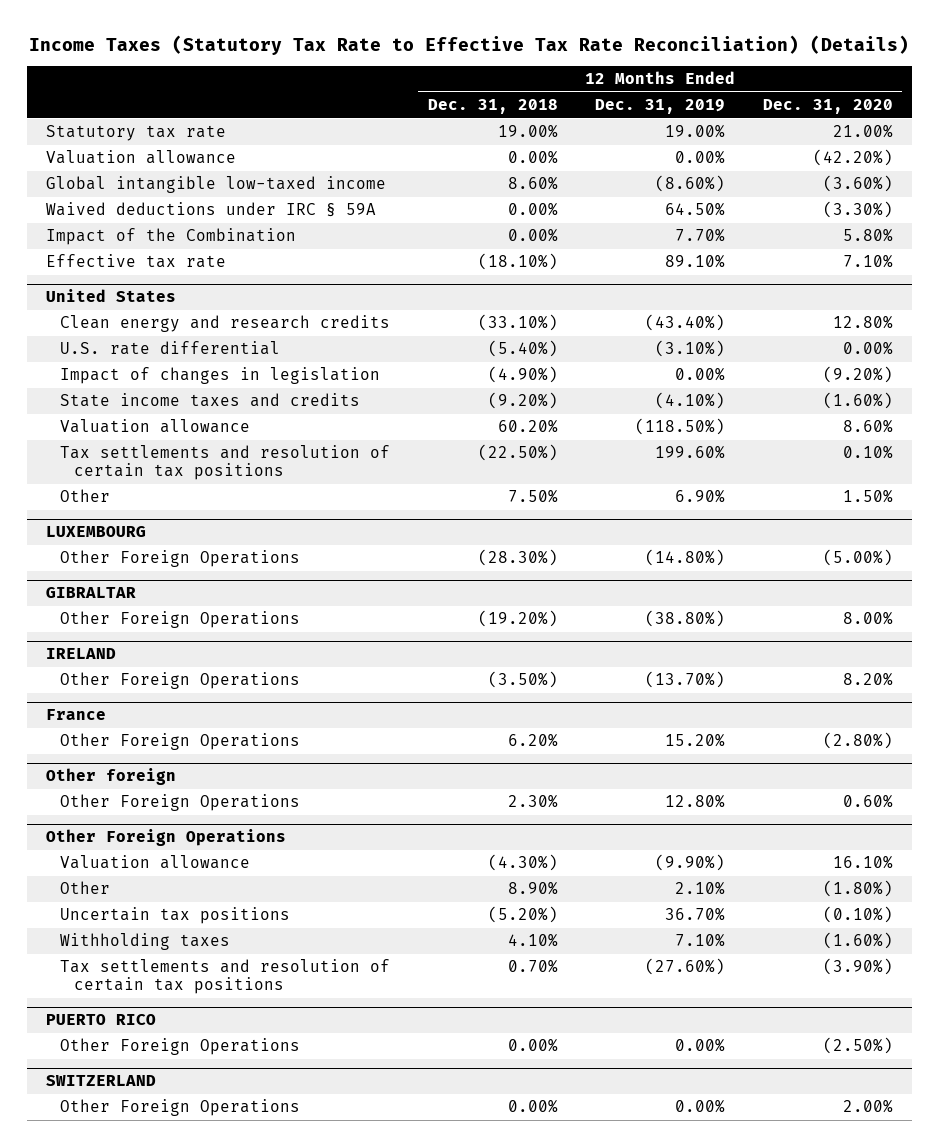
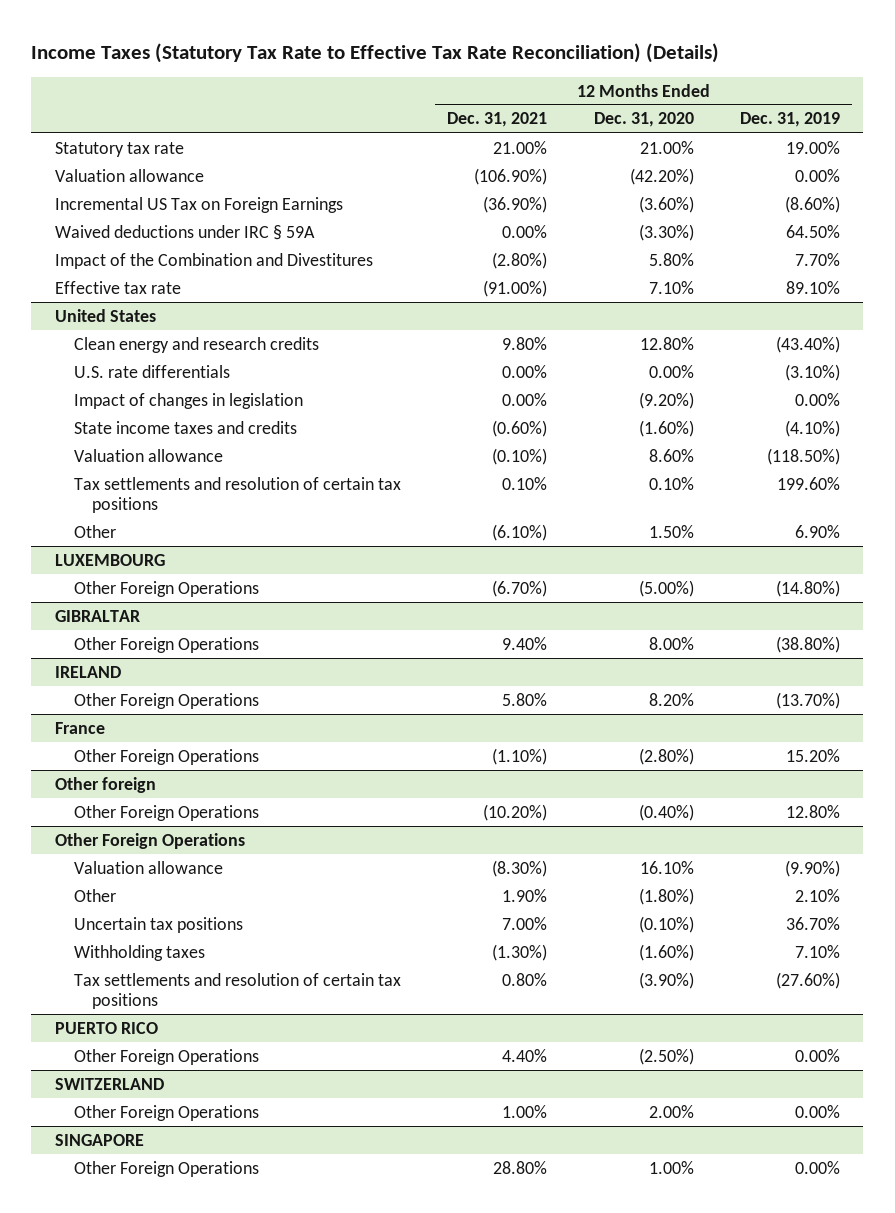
- | 12 Months Ended Dec. 31, 2018 | 12 Months Ended Dec. 31, 2019 | 12 Months Ended Dec. 31, 2020
+ | 12 Months Ended Dec. 31, 2021 | 12 Months Ended Dec. 31, 2020 | 12 Months Ended Dec. 31, 2019
- Global intangible low-taxed income | 8.60% | (8.60%) | (3.60%)
+ Incremental US Tax on Foreign Earnings | (36.90%) | (3.60%) | (8.60%)
- Impact of the Combination | 0.00% | 7.70% | 5.80%
+ Impact of the Combination and Divestitures | (2.80%) | 5.80% | 7.70%
@ United States
- U.S. rate differential | (5.40%) | (3.10%) | 0.00%
+ U.S. rate differentials | 0.00% | 0.00% | (3.10%)
@ Other foreign
- Other Foreign Operations | 2.30% | 12.80% | 0.60%
+ Other Foreign Operations | (10.20%) | (0.40%) | 12.80%
+ SINGAPORE
+ Other Foreign Operations | 28.80% | 1.00% | 0.00%

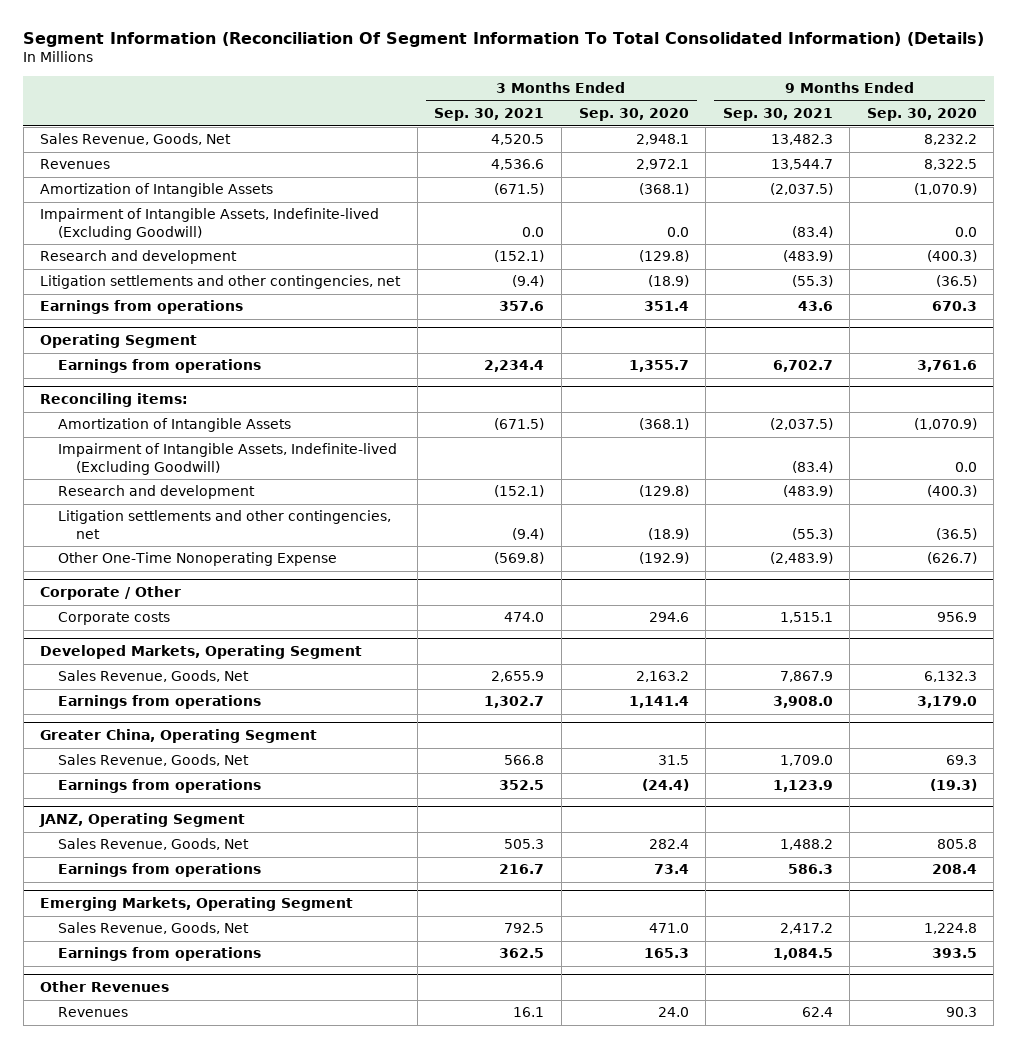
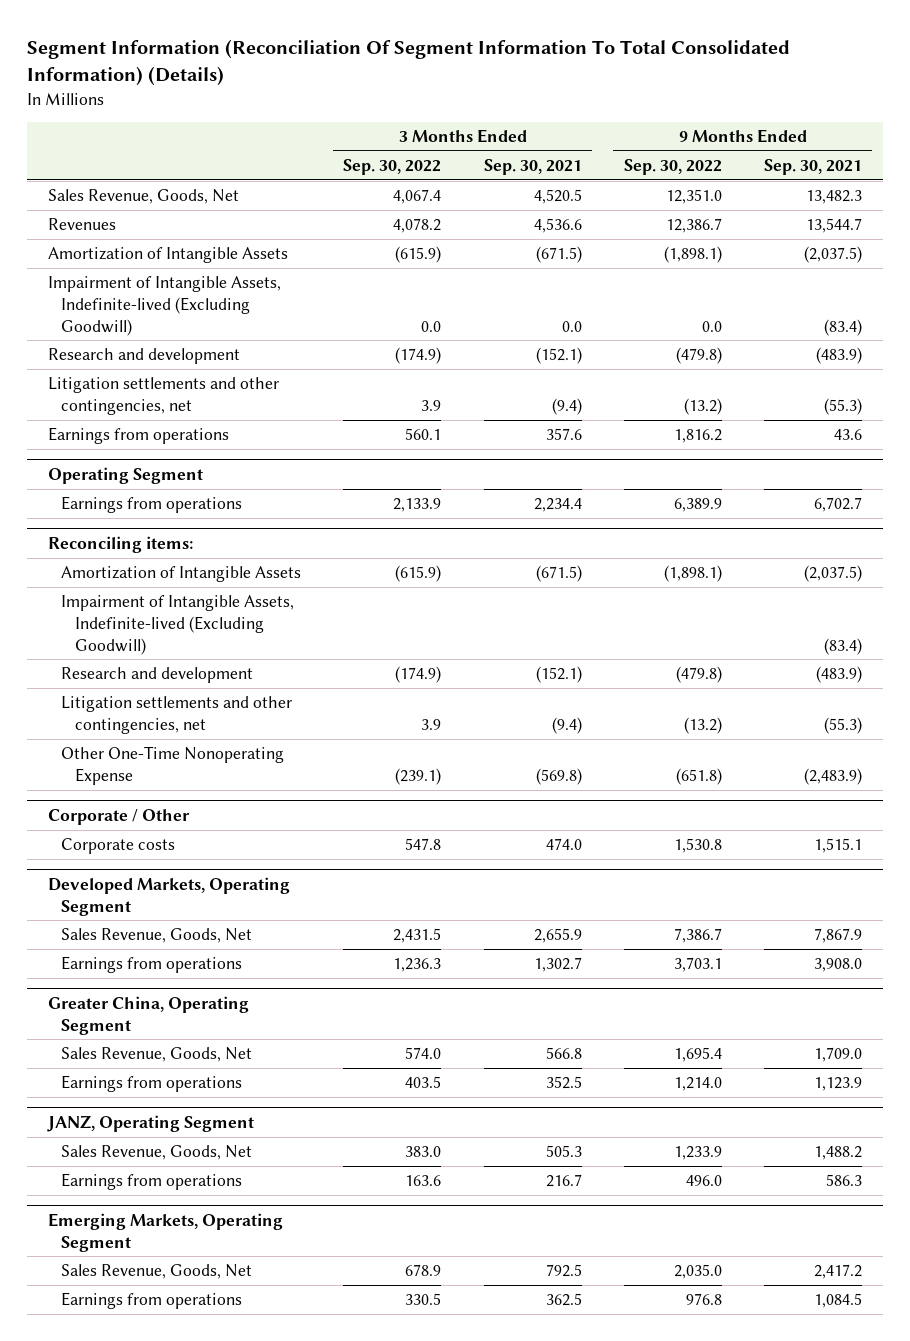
- | 3 Months Ended Sep. 30, 2021 | 3 Months Ended Sep. 30, 2020 | 9 Months Ended Sep. 30, 2021 | 9 Months Ended Sep. 30, 2020
+ | 3 Months Ended Sep. 30, 2022 | 3 Months Ended Sep. 30, 2021 | 9 Months Ended Sep. 30, 2022 | 9 Months Ended Sep. 30, 2021
- Other Revenues
- Revenues | 16.1 | 24.0 | 62.4 | 90.3

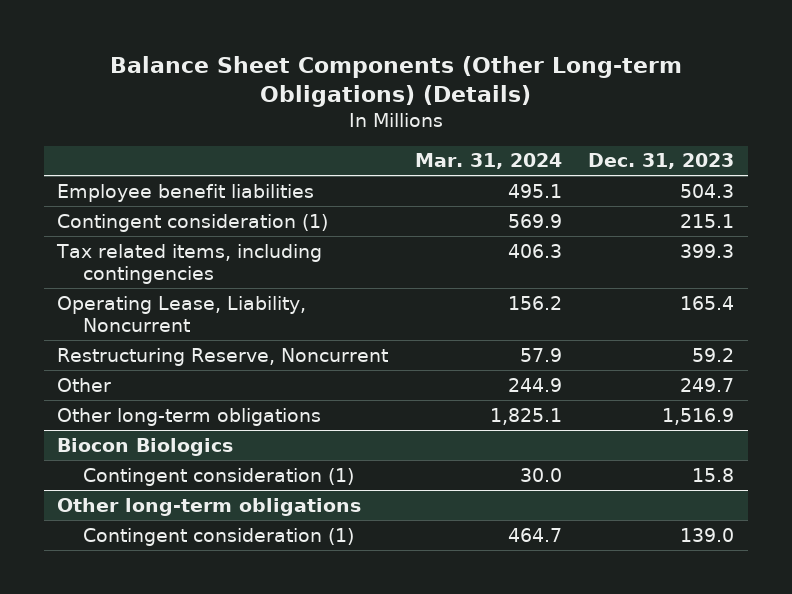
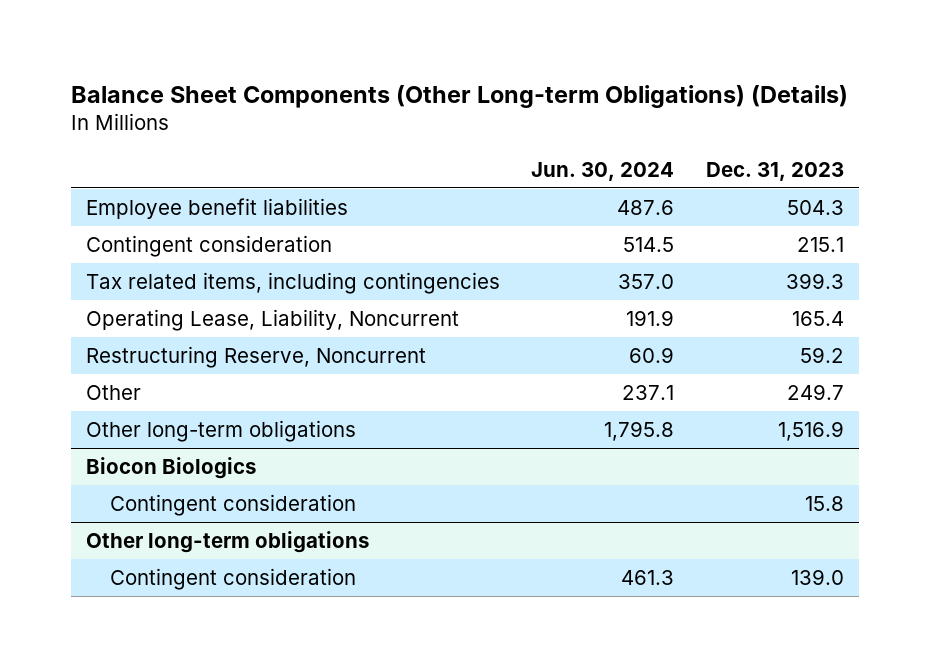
- | Mar. 31, 2024 | Dec. 31, 2023
+ | Jun. 30, 2024 | Dec. 31, 2023
- Contingent consideration (1) | 569.9 | 215.1
+ Contingent consideration | 514.5 | 215.1
@ Biocon Biologics
- Contingent consideration (1) | 30.0 | 15.8
+ Contingent consideration | | 15.8
@ Other long-term obligations
- Contingent consideration (1) | 464.7 | 139.0
+ Contingent consideration | 461.3 | 139.0

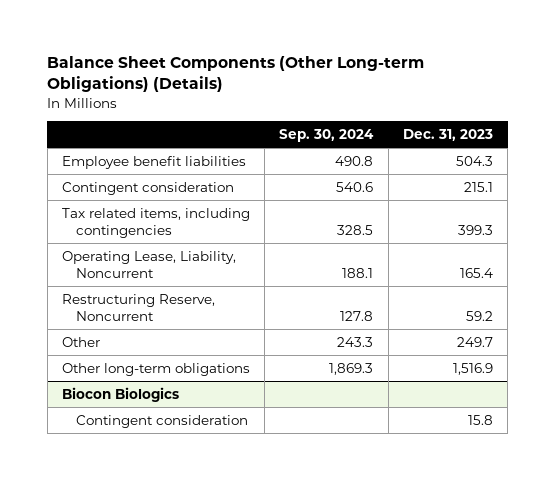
- | Jun. 30, 2024 | Dec. 31, 2023
+ | Sep. 30, 2024 | Dec. 31, 2023
- Other long-term obligations
- Contingent consideration | 461.3 | 139.0

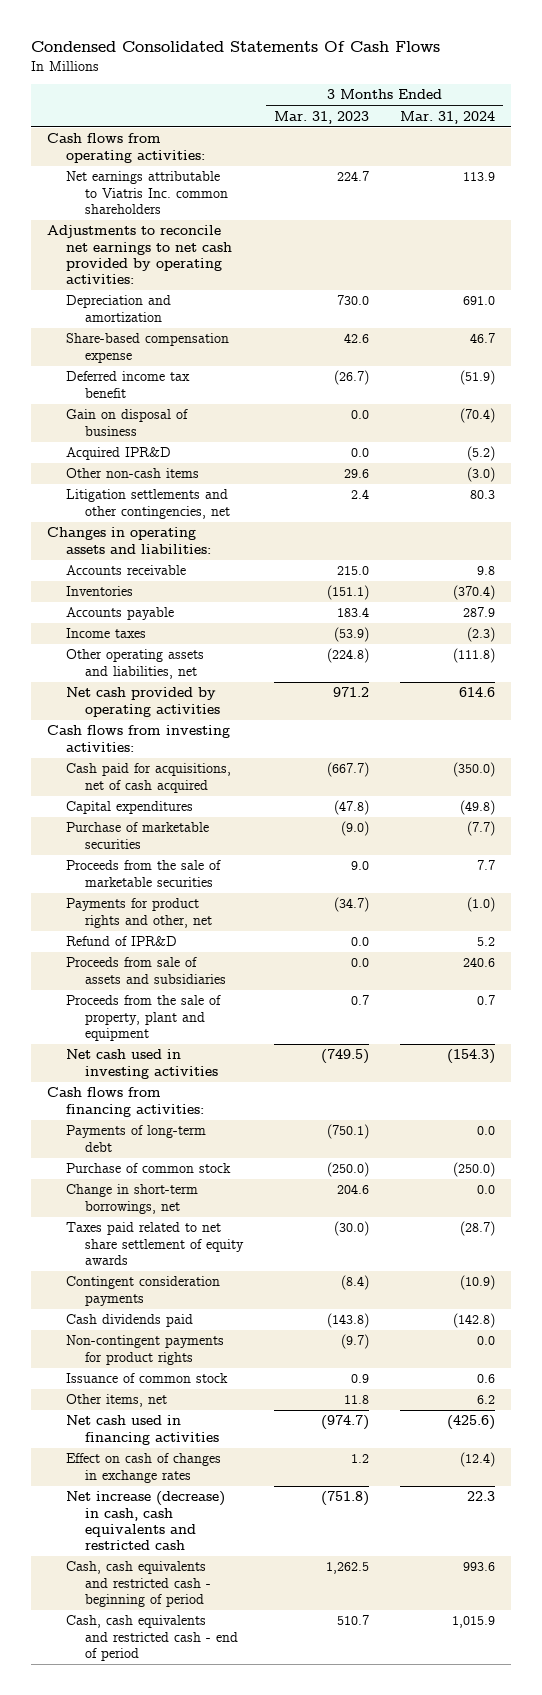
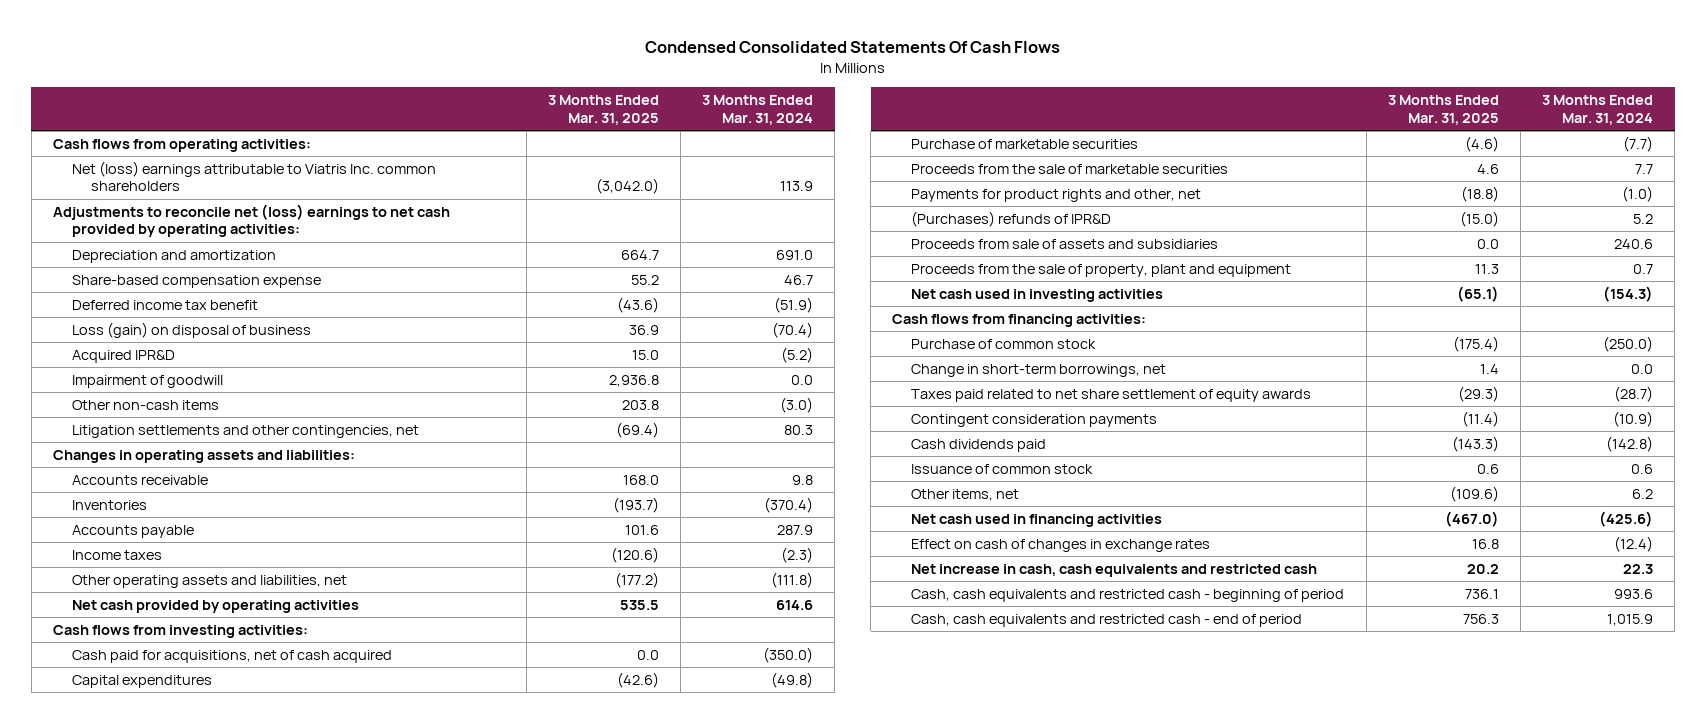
- | 3 Months Ended Mar. 31, 2023 | 3 Months Ended Mar. 31, 2024
+ | 3 Months Ended Mar. 31, 2025 | 3 Months Ended Mar. 31, 2024
- Net earnings attributable to Viatris Inc. common shareholders | 224.7 | 113.9
- Adjustments to reconcile net earnings to net cash provided by operating activities:
+ Net (loss) earnings attributable to Viatris Inc. common shareholders | (3,042.0) | 113.9
+ Adjustments to reconcile net (loss) earnings to net cash provided by operating activities:
- Gain on disposal of business | 0.0 | (70.4)
+ Loss (gain) on disposal of business | 36.9 | (70.4)
+ Impairment of goodwill | 2,936.8 | 0.0
- Refund of IPR&D | 0.0 | 5.2
+ (Purchases) refunds of IPR&D | (15.0) | 5.2
- Payments of long-term debt | (750.1) | 0.0
- Non-contingent payments for product rights | (9.7) | 0.0
- Net increase (decrease) in cash, cash equivalents and restricted cash | (751.8) | 22.3
+ Net increase in cash, cash equivalents and restricted cash | 20.2 | 22.3

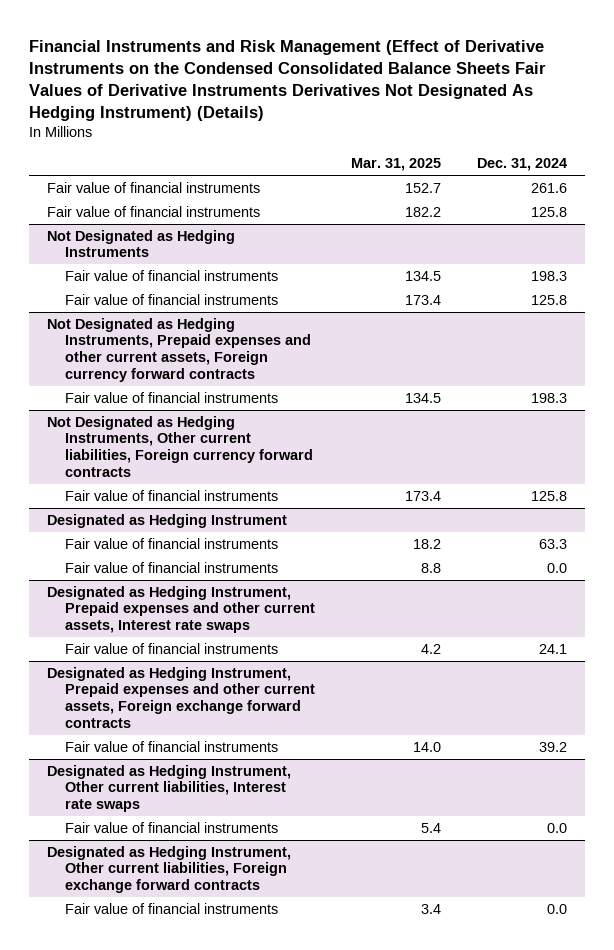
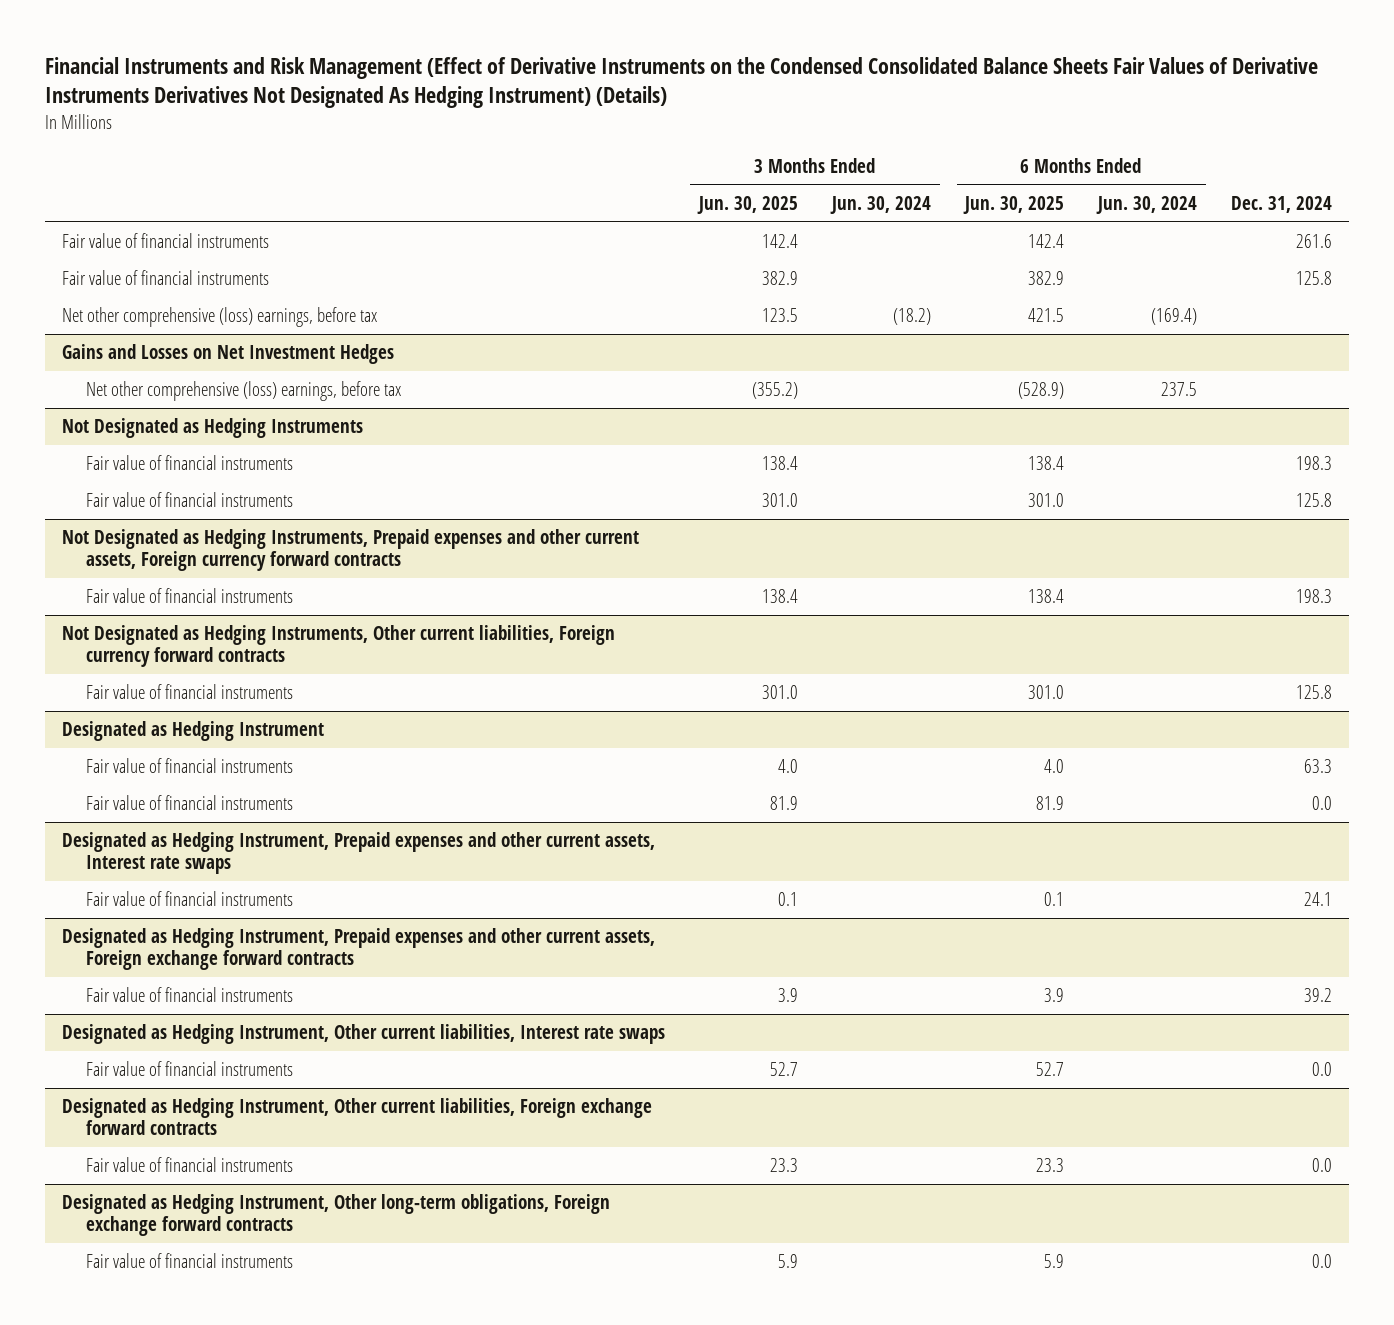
- | Mar. 31, 2025 | Dec. 31, 2024
+ | 3 Months Ended Jun. 30, 2025 | 3 Months Ended Jun. 30, 2024 | 6 Months Ended Jun. 30, 2025 | 6 Months Ended Jun. 30, 2024 | Dec. 31, 2024
+ Net other comprehensive (loss) earnings, before tax | 123.5 | (18.2) | 421.5 | (169.4) |
+ Gains and Losses on Net Investment Hedges
+ Net other comprehensive (loss) earnings, before tax | (355.2) | | (528.9) | 237.5 |
+ Designated as Hedging Instrument, Other long-term obligations, Foreign exchange forward contracts
+ Fair value of financial instruments | 5.9 | | 5.9 | | 0.0

